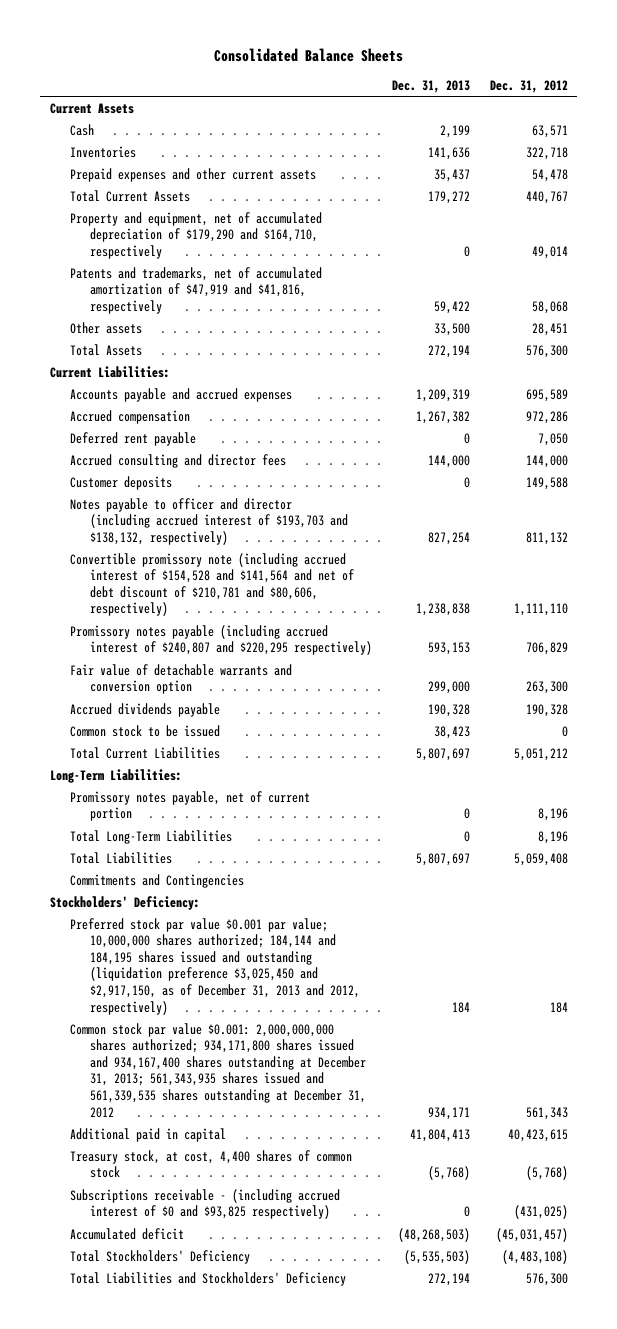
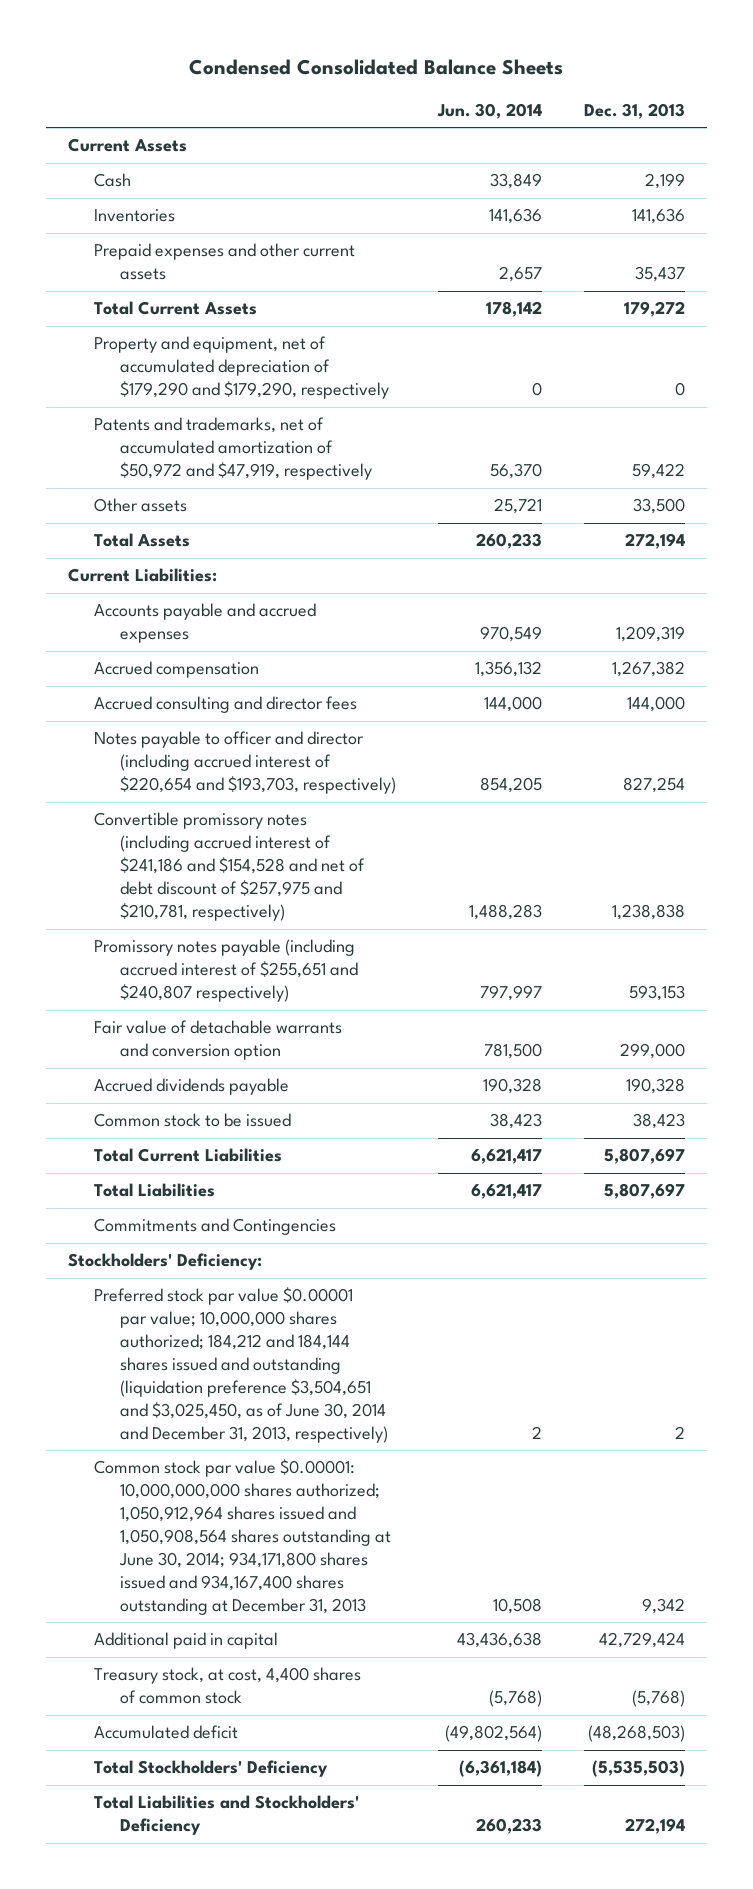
- Consolidated Balance Sheets
+ Condensed Consolidated Balance Sheets
- | Dec. 31, 2013 | Dec. 31, 2012
+ | Jun. 30, 2014 | Dec. 31, 2013
- Property and equipment, net of accumulated depreciation of $179,290 and $164,710, respectively | 0 | 49,014
- Patents and trademarks, net of accumulated amortization of $47,919 and $41,816, respectively | 59,422 | 58,068
+ Property and equipment, net of accumulated depreciation of $179,290 and $179,290, respectively | 0 | 0
+ Patents and trademarks, net of accumulated amortization of $50,972 and $47,919, respectively | 56,370 | 59,422
- Deferred rent payable | 0 | 7,050
- Customer deposits | 0 | 149,588
- Notes payable to officer and director (including accrued interest of $193,703 and $138,132, respectively) | 827,254 | 811,132
- Convertible promissory note (including accrued interest of $154,528 and $141,564 and net of debt discount of $210,781 and $80,606, respectively) | 1,238,838 | 1,111,110
- Promissory notes payable (including accrued interest of $240,807 and $220,295 respectively) | 593,153 | 706,829
+ Notes payable to officer and director (including accrued interest of $220,654 and $193,703, respectively) | 854,205 | 827,254
+ Convertible promissory notes (including accrued interest of $241,186 and $154,528 and net of debt discount of $257,975 and $210,781, respectively) | 1,488,283 | 1,238,838
+ Promissory notes payable (including accrued interest of $255,651 and $240,807 respectively) | 797,997 | 593,153
- Long-Term Liabilities:
- Promissory notes payable, net of current portion | 0 | 8,196
- Total Long-Term Liabilities | 0 | 8,196
- Preferred stock par value $0.001 par value; 10,000,000 shares authorized; 184,144 and 184,195 shares issued and outstanding (liquidation preference $3,025,450 and $2,917,150, as of December 31, 2013 and 2012, respectively) | 184 | 184
- Common stock par value $0.001: 2,000,000,000 shares authorized; 934,171,800 shares issued and 934,167,400 shares outstanding at December 31, 2013; 561,343,935 shares issued and 561,339,535 shares outstanding at December 31, 2012 | 934,171 | 561,343
- Additional paid in capital | 41,804,413 | 40,423,615
+ Preferred stock par value $0.00001 par value; 10,000,000 shares authorized; 184,212 and 184,144 shares issued and outstanding (liquidation preference $3,504,651 and $3,025,450, as of June 30, 2014 and December 31, 2013, respectively) | 2 | 2
+ Common stock par value $0.00001: 10,000,000,000 shares authorized; 1,050,912,964 shares issued and 1,050,908,564 shares outstanding at June 30, 2014; 934,171,800 shares issued and 934,167,400 shares outstanding at December 31, 2013 | 10,508 | 9,342
+ Additional paid in capital | 43,436,638 | 42,729,424
- Subscriptions receivable - (including accrued interest of $0 and $93,825 respectively) | 0 | (431,025)

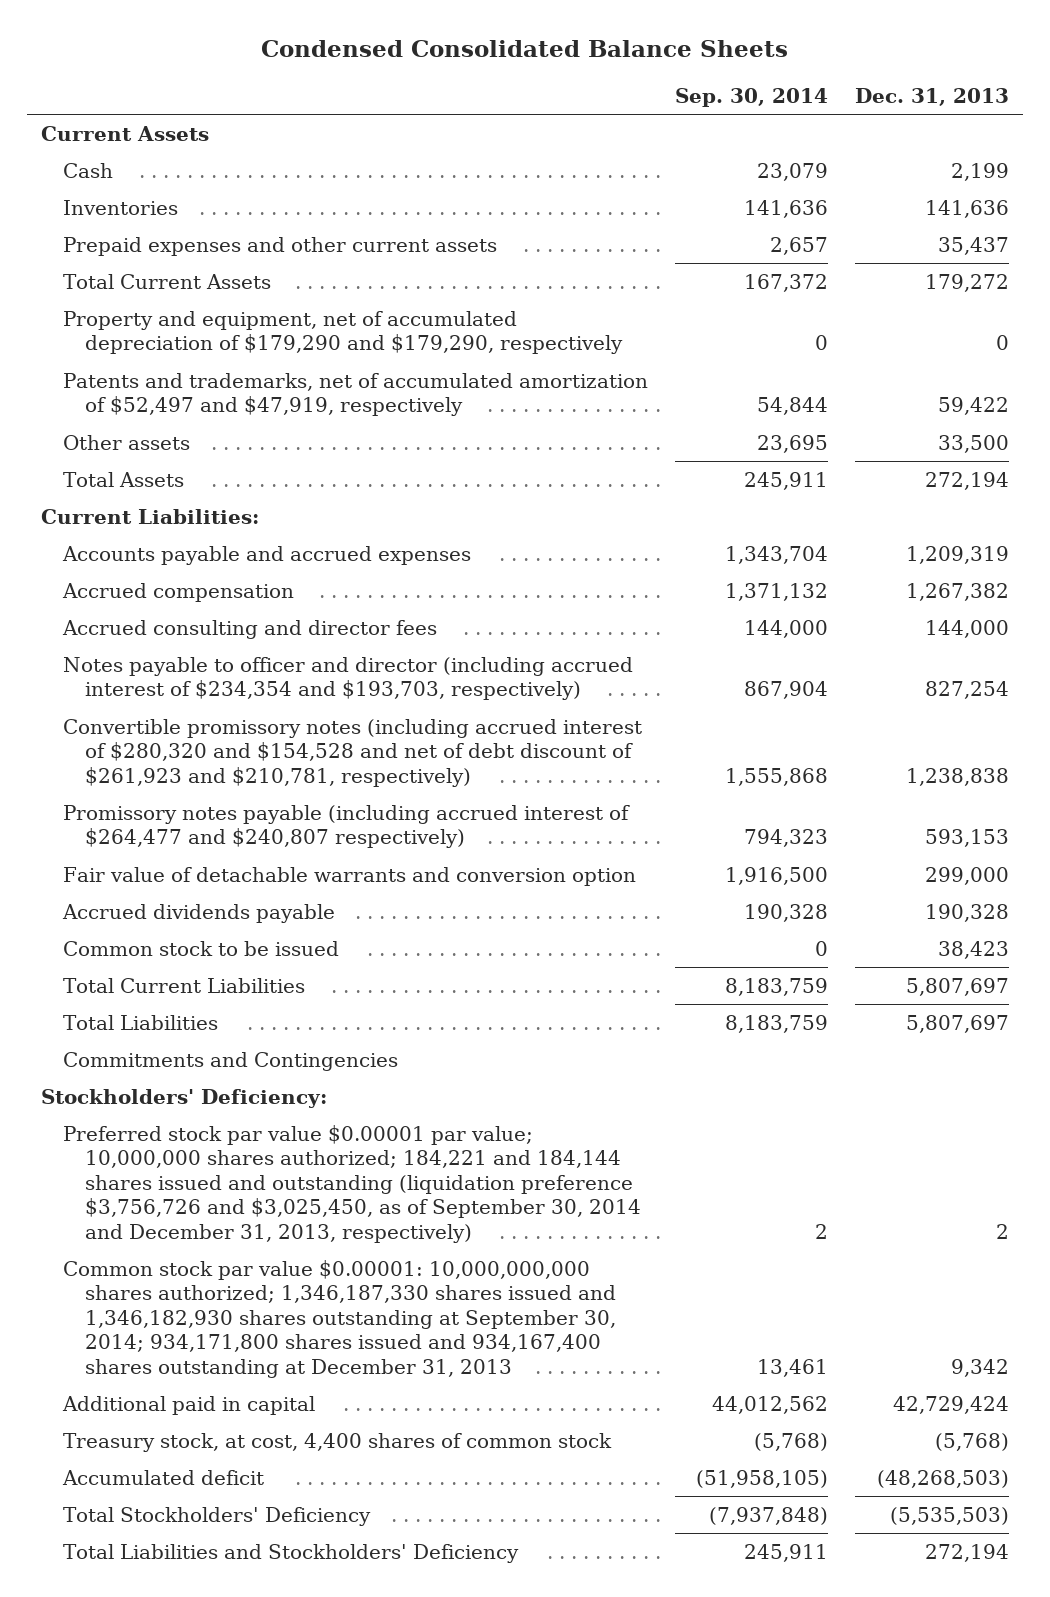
- | Jun. 30, 2014 | Dec. 31, 2013
+ | Sep. 30, 2014 | Dec. 31, 2013
- Patents and trademarks, net of accumulated amortization of $50,972 and $47,919, respectively | 56,370 | 59,422
+ Patents and trademarks, net of accumulated amortization of $52,497 and $47,919, respectively | 54,844 | 59,422
- Notes payable to officer and director (including accrued interest of $220,654 and $193,703, respectively) | 854,205 | 827,254
- Convertible promissory notes (including accrued interest of $241,186 and $154,528 and net of debt discount of $257,975 and $210,781, respectively) | 1,488,283 | 1,238,838
- Promissory notes payable (including accrued interest of $255,651 and $240,807 respectively) | 797,997 | 593,153
+ Notes payable to officer and director (including accrued interest of $234,354 and $193,703, respectively) | 867,904 | 827,254
+ Convertible promissory notes (including accrued interest of $280,320 and $154,528 and net of debt discount of $261,923 and $210,781, respectively) | 1,555,868 | 1,238,838
+ Promissory notes payable (including accrued interest of $264,477 and $240,807 respectively) | 794,323 | 593,153
- Preferred stock par value $0.00001 par value; 10,000,000 shares authorized; 184,212 and 184,144 shares issued and outstanding (liquidation preference $3,504,651 and $3,025,450, as of June 30, 2014 and December 31, 2013, respectively) | 2 | 2
- Common stock par value $0.00001: 10,000,000,000 shares authorized; 1,050,912,964 shares issued and 1,050,908,564 shares outstanding at June 30, 2014; 934,171,800 shares issued and 934,167,400 shares outstanding at December 31, 2013 | 10,508 | 9,342
+ Preferred stock par value $0.00001 par value; 10,000,000 shares authorized; 184,221 and 184,144 shares issued and outstanding (liquidation preference $3,756,726 and $3,025,450, as of September 30, 2014 and December 31, 2013, respectively) | 2 | 2
+ Common stock par value $0.00001: 10,000,000,000 shares authorized; 1,346,187,330 shares issued and 1,346,182,930 shares outstanding at September 30, 2014; 934,171,800 shares issued and 934,167,400 shares outstanding at December 31, 2013 | 13,461 | 9,342

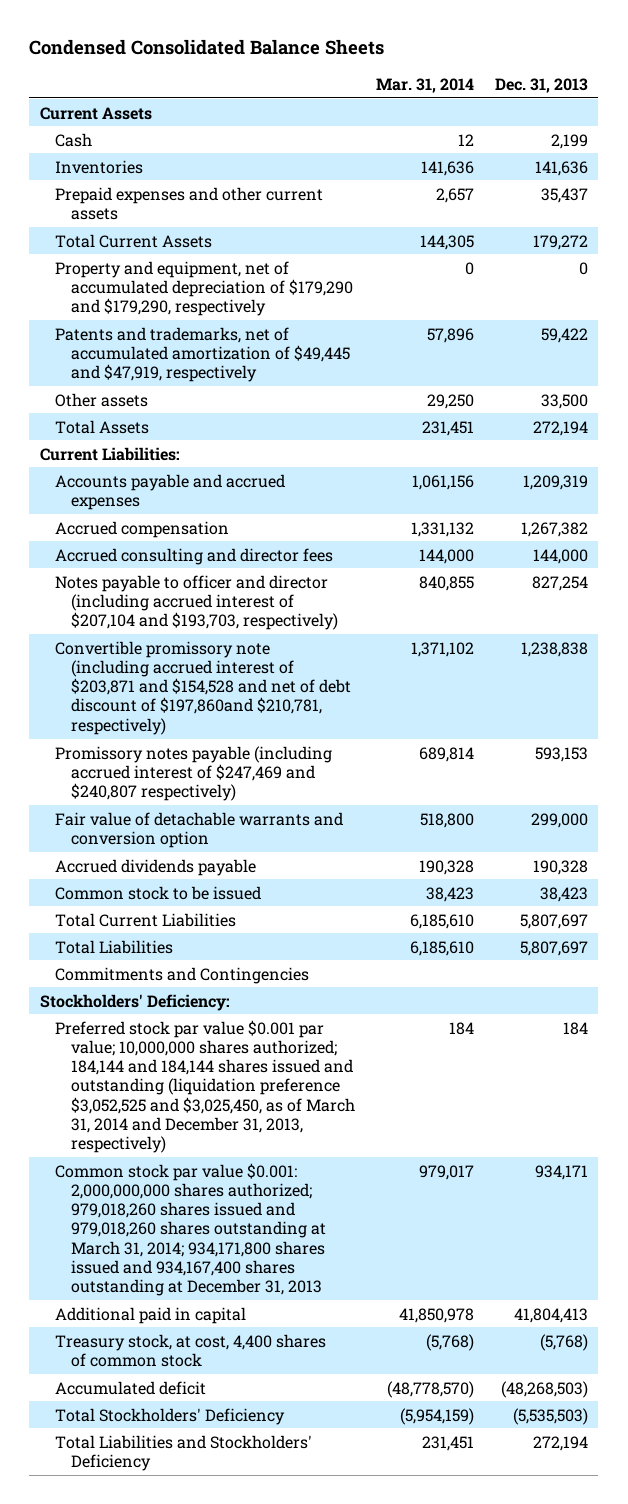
- | Sep. 30, 2014 | Dec. 31, 2013
+ | Mar. 31, 2014 | Dec. 31, 2013
- Patents and trademarks, net of accumulated amortization of $52,497 and $47,919, respectively | 54,844 | 59,422
+ Patents and trademarks, net of accumulated amortization of $49,445 and $47,919, respectively | 57,896 | 59,422
- Notes payable to officer and director (including accrued interest of $234,354 and $193,703, respectively) | 867,904 | 827,254
- Convertible promissory notes (including accrued interest of $280,320 and $154,528 and net of debt discount of $261,923 and $210,781, respectively) | 1,555,868 | 1,238,838
- Promissory notes payable (including accrued interest of $264,477 and $240,807 respectively) | 794,323 | 593,153
+ Notes payable to officer and director (including accrued interest of $207,104 and $193,703, respectively) | 840,855 | 827,254
+ Convertible promissory note (including accrued interest of $203,871 and $154,528 and net of debt discount of $197,860and $210,781, respectively) | 1,371,102 | 1,238,838
+ Promissory notes payable (including accrued interest of $247,469 and $240,807 respectively) | 689,814 | 593,153
- Preferred stock par value $0.00001 par value; 10,000,000 shares authorized; 184,221 and 184,144 shares issued and outstanding (liquidation preference $3,756,726 and $3,025,450, as of September 30, 2014 and December 31, 2013, respectively) | 2 | 2
- Common stock par value $0.00001: 10,000,000,000 shares authorized; 1,346,187,330 shares issued and 1,346,182,930 shares outstanding at September 30, 2014; 934,171,800 shares issued and 934,167,400 shares outstanding at December 31, 2013 | 13,461 | 9,342
- Additional paid in capital | 44,012,562 | 42,729,424
+ Preferred stock par value $0.001 par value; 10,000,000 shares authorized; 184,144 and 184,144 shares issued and outstanding (liquidation preference $3,052,525 and $3,025,450, as of March 31, 2014 and December 31, 2013, respectively) | 184 | 184
+ Common stock par value $0.001: 2,000,000,000 shares authorized; 979,018,260 shares issued and 979,018,260 shares outstanding at March 31, 2014; 934,171,800 shares issued and 934,167,400 shares outstanding at December 31, 2013 | 979,017 | 934,171
+ Additional paid in capital | 41,850,978 | 41,804,413

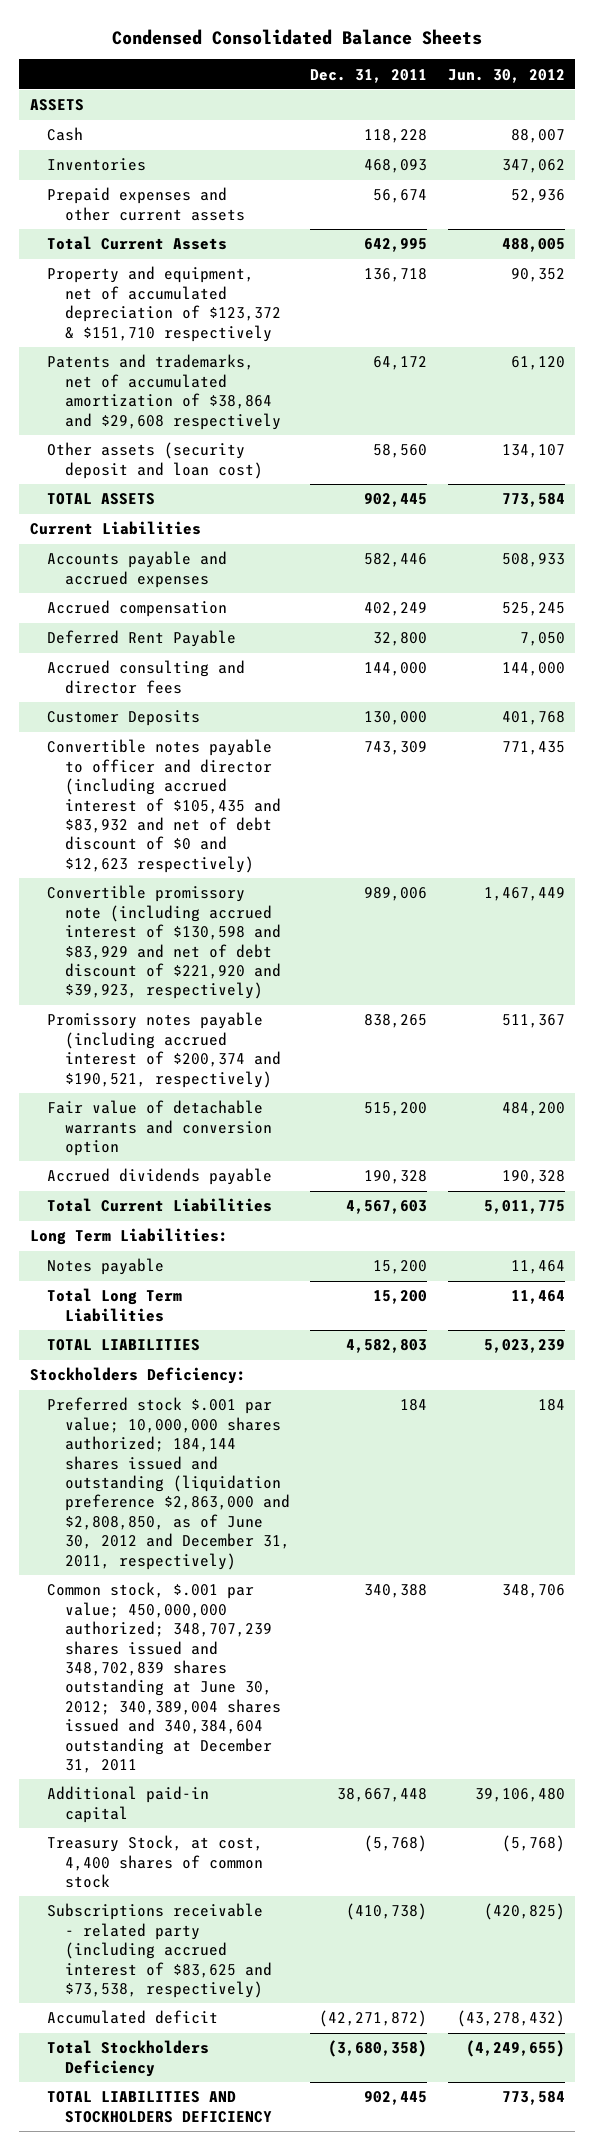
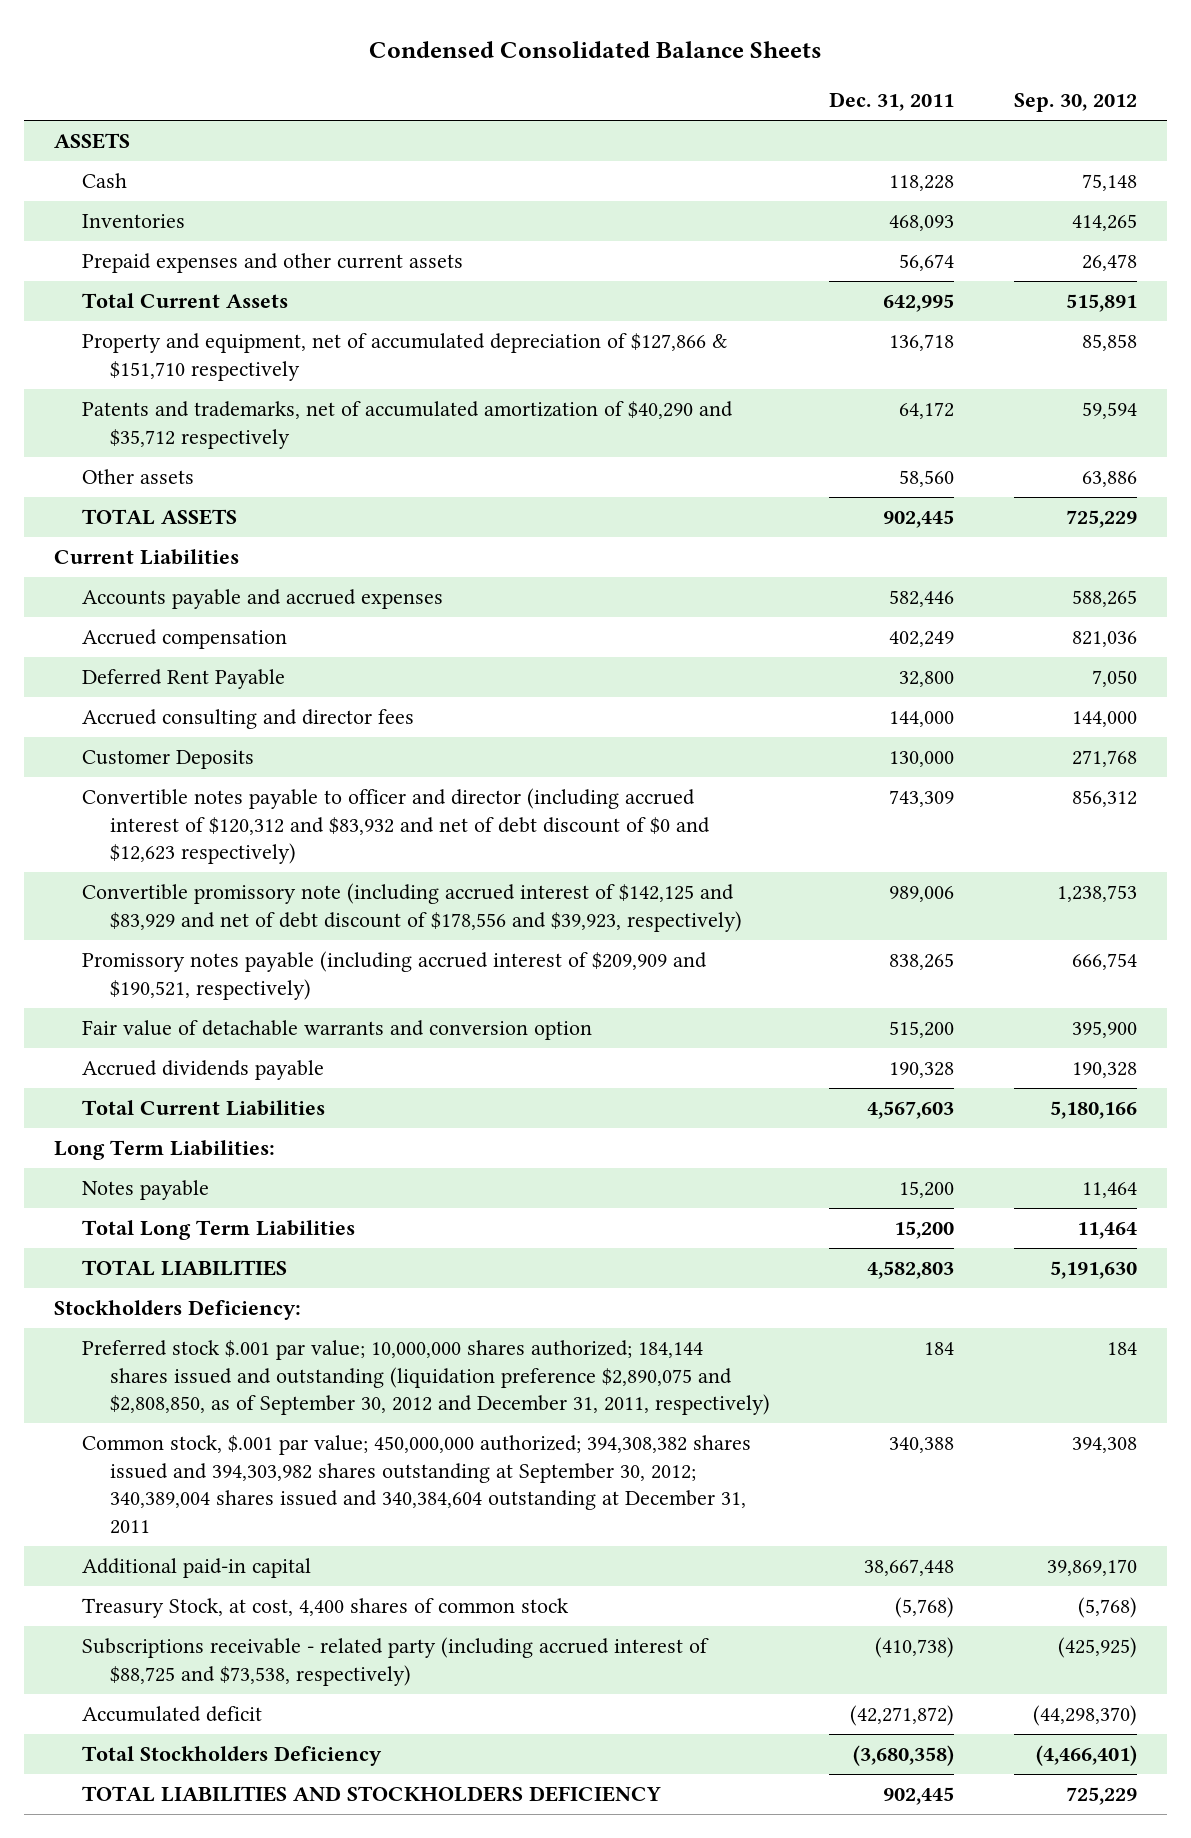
- | Dec. 31, 2011 | Jun. 30, 2012
+ | Dec. 31, 2011 | Sep. 30, 2012
- Property and equipment, net of accumulated depreciation of $123,372 & $151,710 respectively | 136,718 | 90,352
- Patents and trademarks, net of accumulated amortization of $38,864 and $29,608 respectively | 64,172 | 61,120
- Other assets (security deposit and loan cost) | 58,560 | 134,107
+ Property and equipment, net of accumulated depreciation of $127,866 & $151,710 respectively | 136,718 | 85,858
+ Patents and trademarks, net of accumulated amortization of $40,290 and $35,712 respectively | 64,172 | 59,594
+ Other assets | 58,560 | 63,886
- Convertible notes payable to officer and director (including accrued interest of $105,435 and $83,932 and net of debt discount of $0 and $12,623 respectively) | 743,309 | 771,435
- Convertible promissory note (including accrued interest of $130,598 and $83,929 and net of debt discount of $221,920 and $39,923, respectively) | 989,006 | 1,467,449
- Promissory notes payable (including accrued interest of $200,374 and $190,521, respectively) | 838,265 | 511,367
+ Convertible notes payable to officer and director (including accrued interest of $120,312 and $83,932 and net of debt discount of $0 and $12,623 respectively) | 743,309 | 856,312
+ Convertible promissory note (including accrued interest of $142,125 and $83,929 and net of debt discount of $178,556 and $39,923, respectively) | 989,006 | 1,238,753
+ Promissory notes payable (including accrued interest of $209,909 and $190,521, respectively) | 838,265 | 666,754
- Preferred stock $.001 par value; 10,000,000 shares authorized; 184,144 shares issued and outstanding (liquidation preference $2,863,000 and $2,808,850, as of June 30, 2012 and December 31, 2011, respectively) | 184 | 184
- Common stock, $.001 par value; 450,000,000 authorized; 348,707,239 shares issued and 348,702,839 shares outstanding at June 30, 2012; 340,389,004 shares issued and 340,384,604 outstanding at December 31, 2011 | 340,388 | 348,706
+ Preferred stock $.001 par value; 10,000,000 shares authorized; 184,144 shares issued and outstanding (liquidation preference $2,890,075 and $2,808,850, as of September 30, 2012 and December 31, 2011, respectively) | 184 | 184
+ Common stock, $.001 par value; 450,000,000 authorized; 394,308,382 shares issued and 394,303,982 shares outstanding at September 30, 2012; 340,389,004 shares issued and 340,384,604 outstanding at December 31, 2011 | 340,388 | 394,308
- Subscriptions receivable - related party (including accrued interest of $83,625 and $73,538, respectively) | (410,738) | (420,825)
+ Subscriptions receivable - related party (including accrued interest of $88,725 and $73,538, respectively) | (410,738) | (425,925)

